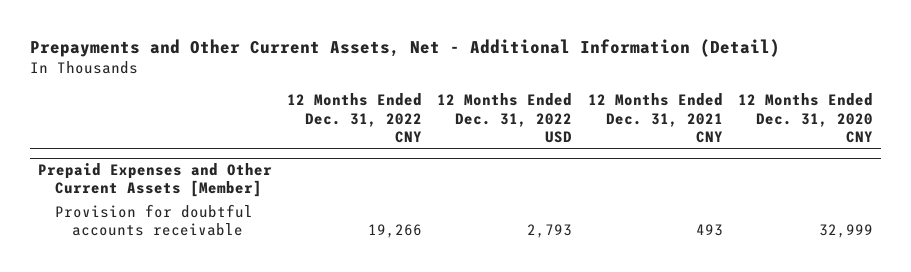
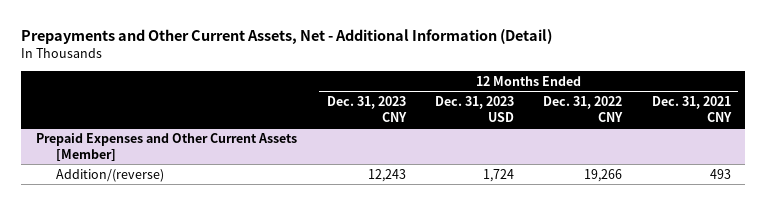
- | 12 Months Ended Dec. 31, 2022 CNY | 12 Months Ended Dec. 31, 2022 USD | 12 Months Ended Dec. 31, 2021 CNY | 12 Months Ended Dec. 31, 2020 CNY
+ | 12 Months Ended Dec. 31, 2023 CNY | 12 Months Ended Dec. 31, 2023 USD | 12 Months Ended Dec. 31, 2022 CNY | 12 Months Ended Dec. 31, 2021 CNY
@ Prepaid Expenses and Other Current Assets [Member]
- Provision for doubtful accounts receivable | 19,266 | 2,793 | 493 | 32,999
+ Addition/(reverse) | 12,243 | 1,724 | 19,266 | 493

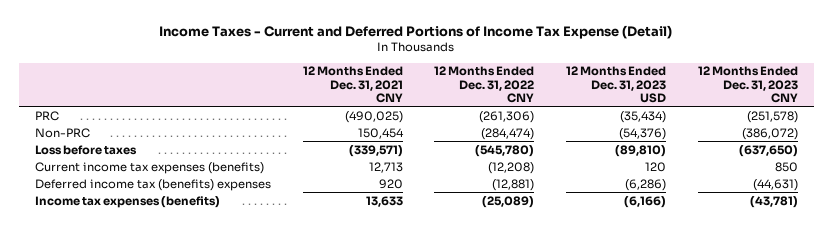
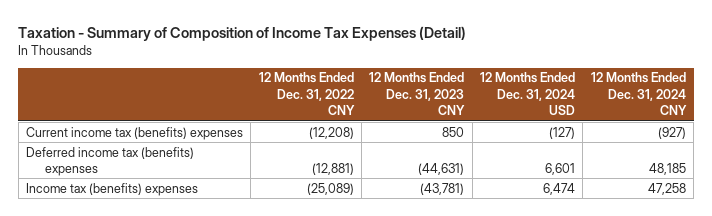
- Income Taxes - Current and Deferred Portions of Income Tax Expense (Detail)
+ Taxation - Summary of Composition of Income Tax Expenses (Detail)
- | 12 Months Ended Dec. 31, 2021 CNY | 12 Months Ended Dec. 31, 2022 CNY | 12 Months Ended Dec. 31, 2023 USD | 12 Months Ended Dec. 31, 2023 CNY
+ | 12 Months Ended Dec. 31, 2022 CNY | 12 Months Ended Dec. 31, 2023 CNY | 12 Months Ended Dec. 31, 2024 USD | 12 Months Ended Dec. 31, 2024 CNY
- PRC | (490,025) | (261,306) | (35,434) | (251,578)
- Non-PRC | 150,454 | (284,474) | (54,376) | (386,072)
- Loss before taxes | (339,571) | (545,780) | (89,810) | (637,650)
- Current income tax expenses (benefits) | 12,713 | (12,208) | 120 | 850
+ Current income tax (benefits) expenses | (12,208) | 850 | (127) | (927)
- Income tax expenses (benefits) | 13,633 | (25,089) | (6,166) | (43,781)
+ Income tax (benefits) expenses | (25,089) | (43,781) | 6,474 | 47,258

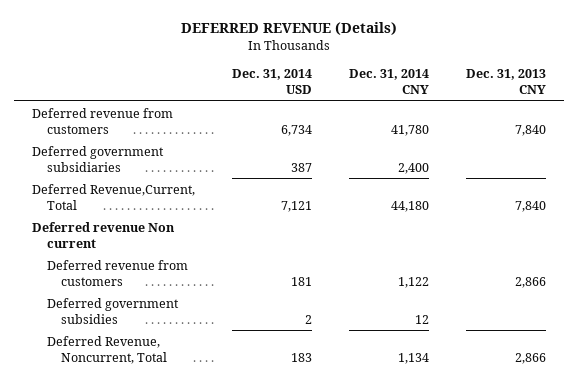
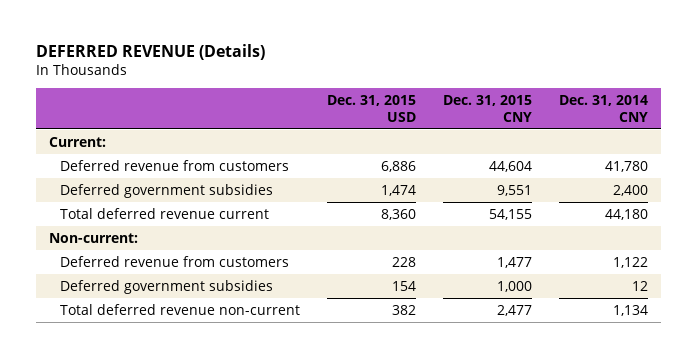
- | Dec. 31, 2014 USD | Dec. 31, 2014 CNY | Dec. 31, 2013 CNY
+ | Dec. 31, 2015 USD | Dec. 31, 2015 CNY | Dec. 31, 2014 CNY
+ Current:
- Deferred government subsidiaries | 387 | 2,400 |
- Deferred Revenue,Current, Total | 7,121 | 44,180 | 7,840
- Deferred revenue Non current
+ Deferred government subsidies | 1,474 | 9,551 | 2,400
+ Total deferred revenue current | 8,360 | 54,155 | 44,180
+ Non-current:
- Deferred Revenue, Noncurrent, Total | 183 | 1,134 | 2,866
+ Total deferred revenue non-current | 382 | 2,477 | 1,134

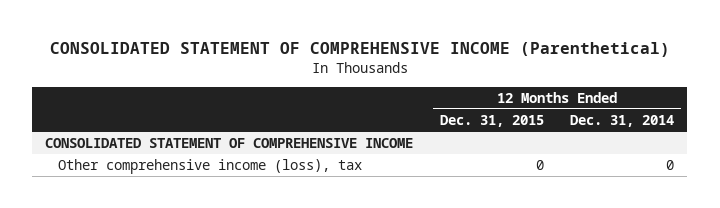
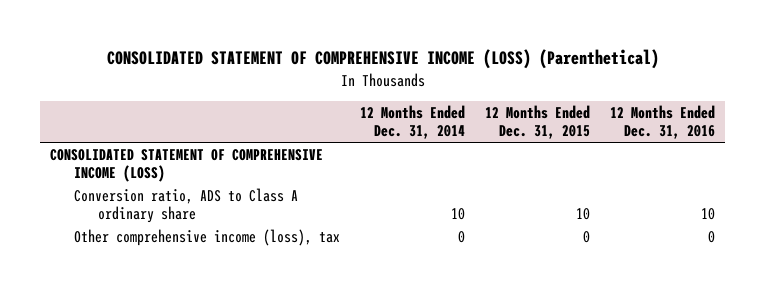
- CONSOLIDATED STATEMENT OF COMPREHENSIVE INCOME (Parenthetical)
+ CONSOLIDATED STATEMENT OF COMPREHENSIVE INCOME (LOSS) (Parenthetical)
- | 12 Months Ended Dec. 31, 2015 | 12 Months Ended Dec. 31, 2014
+ | 12 Months Ended Dec. 31, 2014 | 12 Months Ended Dec. 31, 2015 | 12 Months Ended Dec. 31, 2016
- CONSOLIDATED STATEMENT OF COMPREHENSIVE INCOME
+ CONSOLIDATED STATEMENT OF COMPREHENSIVE INCOME (LOSS)
+ Conversion ratio, ADS to Class A ordinary share | 10 | 10 | 10

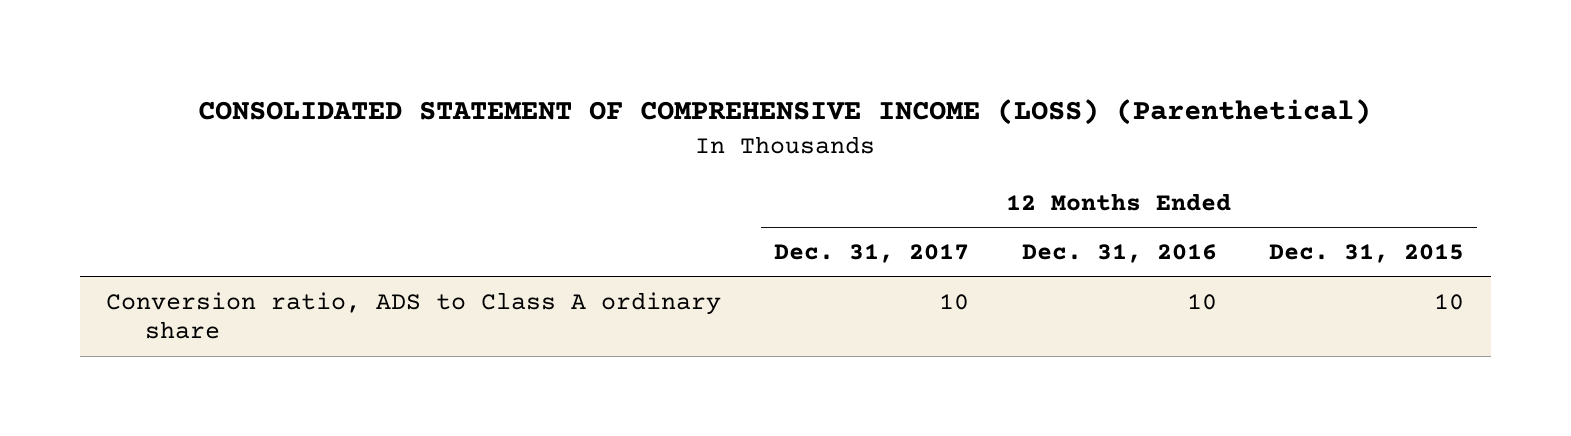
- | 12 Months Ended Dec. 31, 2014 | 12 Months Ended Dec. 31, 2015 | 12 Months Ended Dec. 31, 2016
+ | 12 Months Ended Dec. 31, 2017 | 12 Months Ended Dec. 31, 2016 | 12 Months Ended Dec. 31, 2015
- CONSOLIDATED STATEMENT OF COMPREHENSIVE INCOME (LOSS)
- Other comprehensive income (loss), tax | 0 | 0 | 0

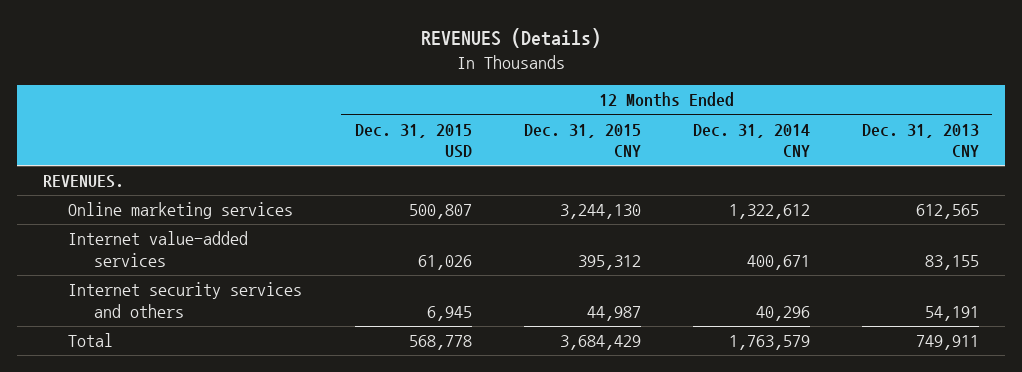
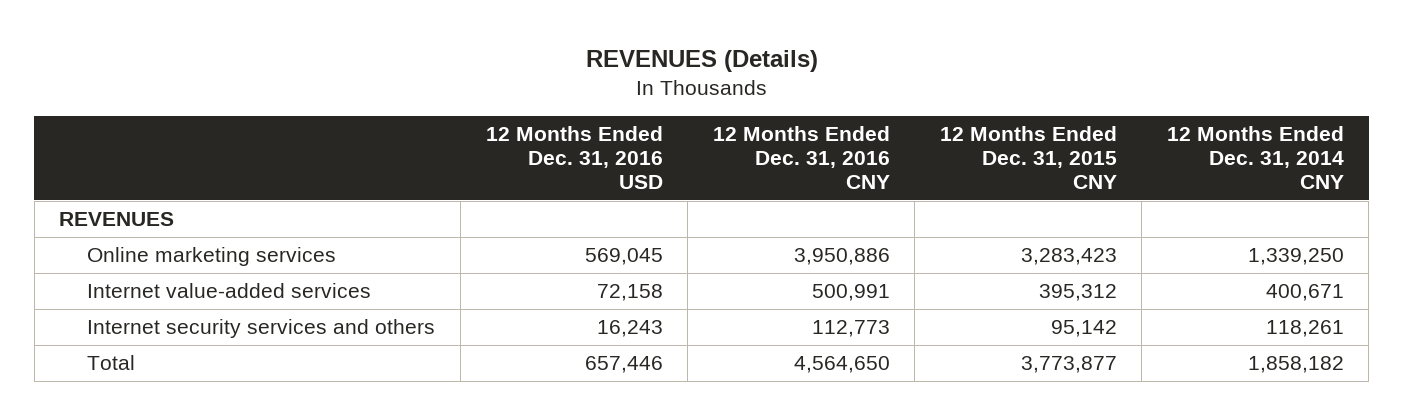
- | 12 Months Ended Dec. 31, 2015 USD | 12 Months Ended Dec. 31, 2015 CNY | 12 Months Ended Dec. 31, 2014 CNY | 12 Months Ended Dec. 31, 2013 CNY
+ | 12 Months Ended Dec. 31, 2016 USD | 12 Months Ended Dec. 31, 2016 CNY | 12 Months Ended Dec. 31, 2015 CNY | 12 Months Ended Dec. 31, 2014 CNY
- REVENUES.
- Online marketing services | 500,807 | 3,244,130 | 1,322,612 | 612,565
+ REVENUES
+ Online marketing services | 569,045 | 3,950,886 | 3,283,423 | 1,339,250
- Internet security services and others | 6,945 | 44,987 | 40,296 | 54,191
- Total | 568,778 | 3,684,429 | 1,763,579 | 749,911
+ Internet security services and others | 16,243 | 112,773 | 95,142 | 118,261
+ Total | 657,446 | 4,564,650 | 3,773,877 | 1,858,182

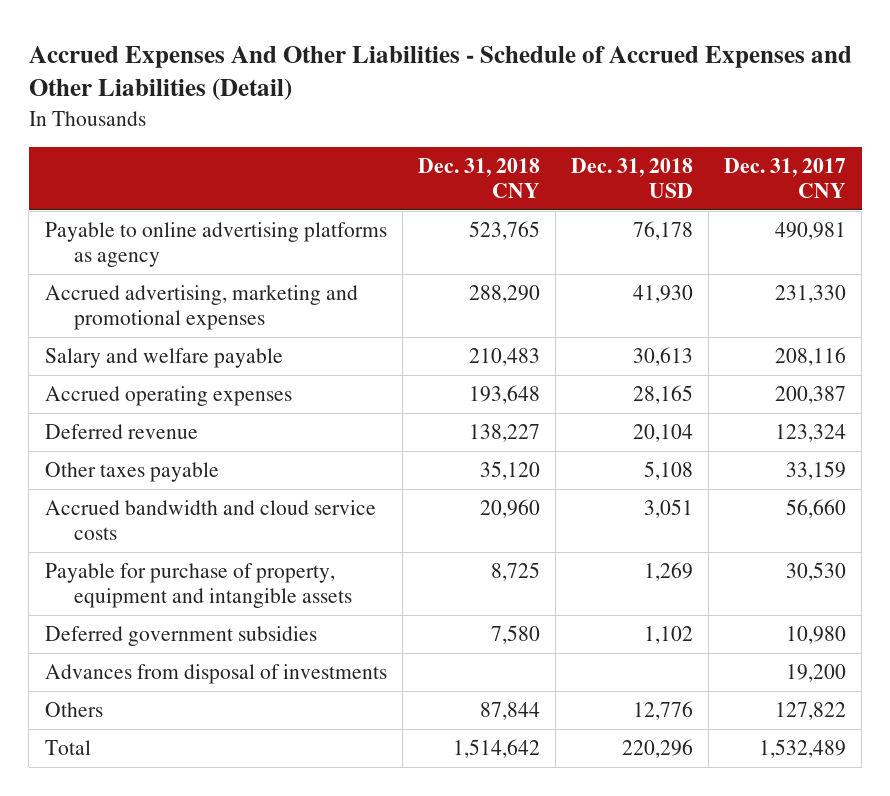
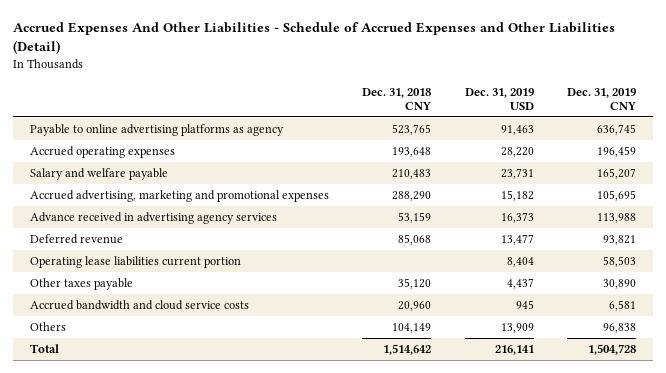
- | Dec. 31, 2018 CNY | Dec. 31, 2018 USD | Dec. 31, 2017 CNY
+ | Dec. 31, 2018 CNY | Dec. 31, 2019 USD | Dec. 31, 2019 CNY
- Deferred revenue | 138,227 | 20,104 | 123,324
moved down: Salary and welfare payable | 210,483 | 23,731 | 165,207
moved down: Accrued advertising, marketing and promotional expenses | 288,290 | 15,182 | 105,695
+ Advance received in advertising agency services | 53,159 | 16,373 | 113,988
+ Deferred revenue | 85,068 | 13,477 | 93,821
+ Operating lease liabilities current portion | | 8,404 | 58,503
- Payable for purchase of property, equipment and intangible assets | 8,725 | 1,269 | 30,530
- Deferred government subsidies | 7,580 | 1,102 | 10,980
- Advances from disposal of investments | | | 19,200
- Others | 87,844 | 12,776 | 127,822
+ Others | 104,149 | 13,909 | 96,838

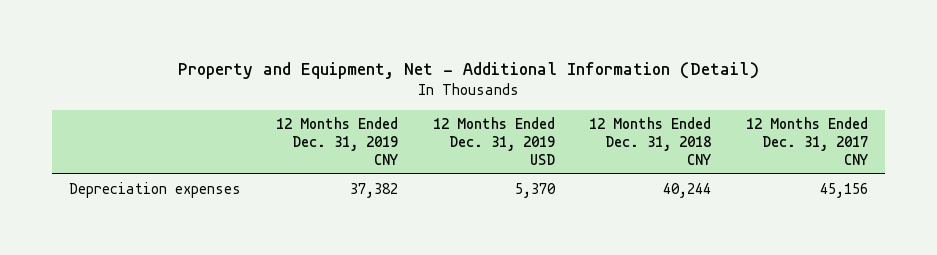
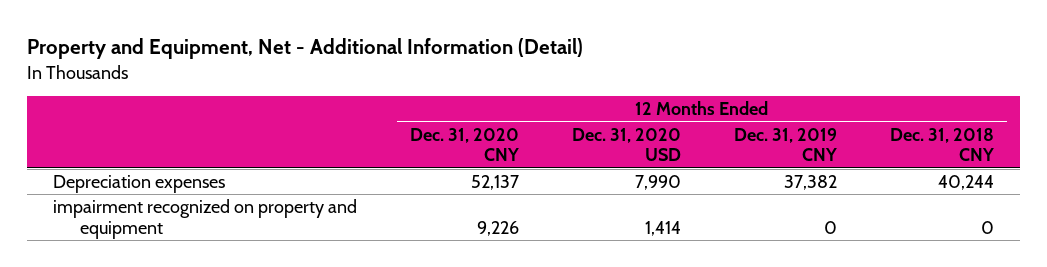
- | 12 Months Ended Dec. 31, 2019 CNY | 12 Months Ended Dec. 31, 2019 USD | 12 Months Ended Dec. 31, 2018 CNY | 12 Months Ended Dec. 31, 2017 CNY
+ | 12 Months Ended Dec. 31, 2020 CNY | 12 Months Ended Dec. 31, 2020 USD | 12 Months Ended Dec. 31, 2019 CNY | 12 Months Ended Dec. 31, 2018 CNY
+ impairment recognized on property and equipment | 9,226 | 1,414 | 0 | 0

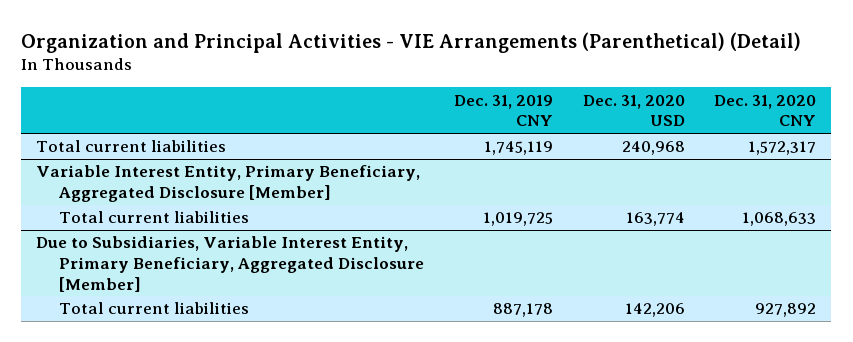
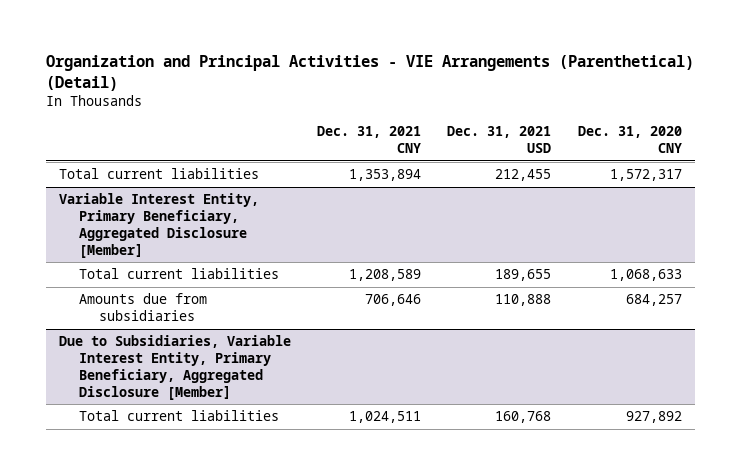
- | Dec. 31, 2019 CNY | Dec. 31, 2020 USD | Dec. 31, 2020 CNY
+ | Dec. 31, 2021 CNY | Dec. 31, 2021 USD | Dec. 31, 2020 CNY
@ Variable Interest Entity, Primary Beneficiary, Aggregated Disclosure [Member]
+ Amounts due from subsidiaries | 706,646 | 110,888 | 684,257

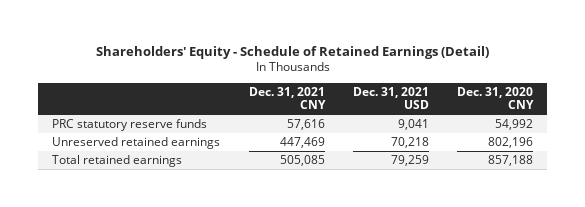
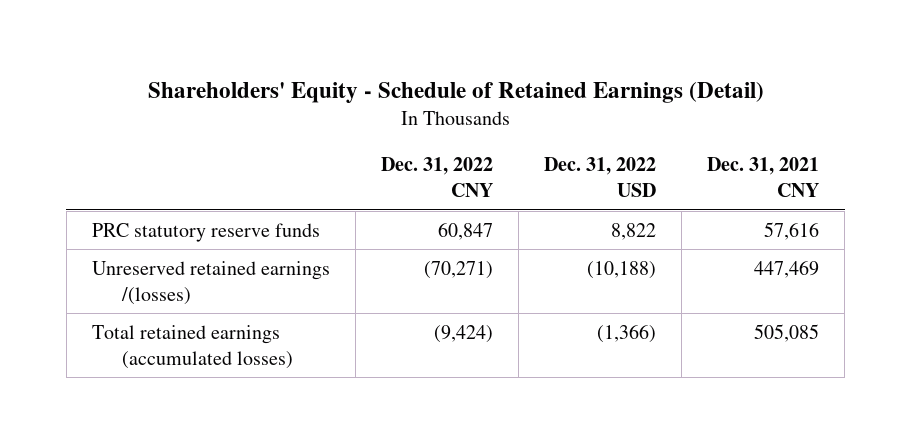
- | Dec. 31, 2021 CNY | Dec. 31, 2021 USD | Dec. 31, 2020 CNY
+ | Dec. 31, 2022 CNY | Dec. 31, 2022 USD | Dec. 31, 2021 CNY
- Unreserved retained earnings | 447,469 | 70,218 | 802,196
- Total retained earnings | 505,085 | 79,259 | 857,188
+ Unreserved retained earnings /(losses) | (70,271) | (10,188) | 447,469
+ Total retained earnings (accumulated losses) | (9,424) | (1,366) | 505,085

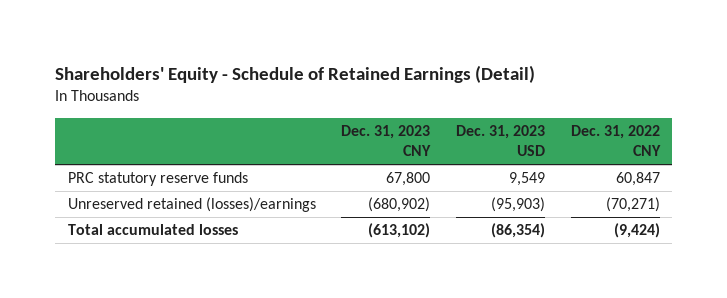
- | Dec. 31, 2022 CNY | Dec. 31, 2022 USD | Dec. 31, 2021 CNY
+ | Dec. 31, 2023 CNY | Dec. 31, 2023 USD | Dec. 31, 2022 CNY
- Unreserved retained earnings /(losses) | (70,271) | (10,188) | 447,469
- Total retained earnings (accumulated losses) | (9,424) | (1,366) | 505,085
+ Unreserved retained (losses)/earnings | (680,902) | (95,903) | (70,271)
+ Total accumulated losses | (613,102) | (86,354) | (9,424)

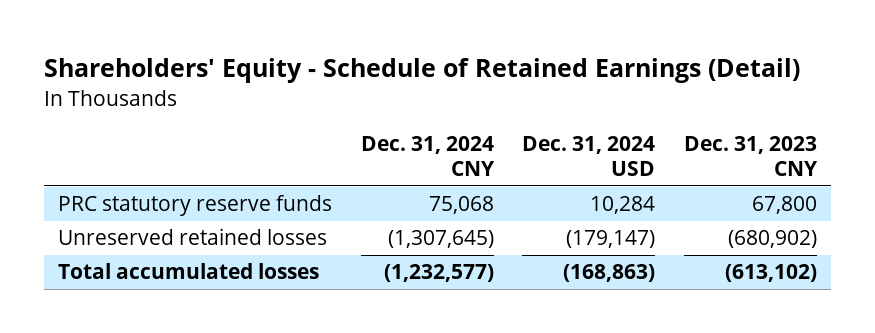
- | Dec. 31, 2023 CNY | Dec. 31, 2023 USD | Dec. 31, 2022 CNY
+ | Dec. 31, 2024 CNY | Dec. 31, 2024 USD | Dec. 31, 2023 CNY
- Unreserved retained (losses)/earnings | (680,902) | (95,903) | (70,271)
+ Unreserved retained losses | (1,307,645) | (179,147) | (680,902)

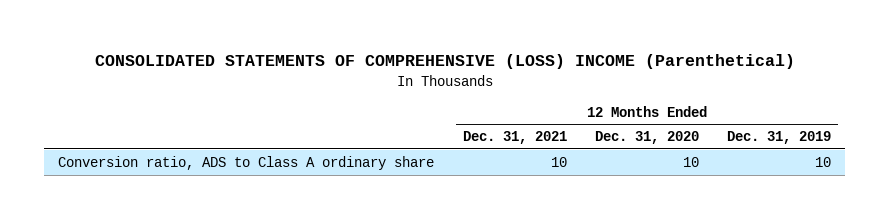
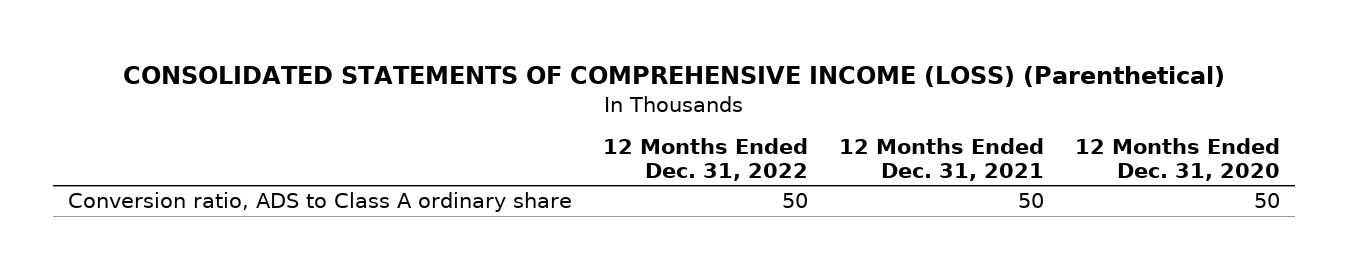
- CONSOLIDATED STATEMENTS OF COMPREHENSIVE (LOSS) INCOME (Parenthetical)
+ CONSOLIDATED STATEMENTS OF COMPREHENSIVE INCOME (LOSS) (Parenthetical)
- | 12 Months Ended Dec. 31, 2021 | 12 Months Ended Dec. 31, 2020 | 12 Months Ended Dec. 31, 2019
+ | 12 Months Ended Dec. 31, 2022 | 12 Months Ended Dec. 31, 2021 | 12 Months Ended Dec. 31, 2020
- Conversion ratio, ADS to Class A ordinary share | 10 | 10 | 10
+ Conversion ratio, ADS to Class A ordinary share | 50 | 50 | 50

